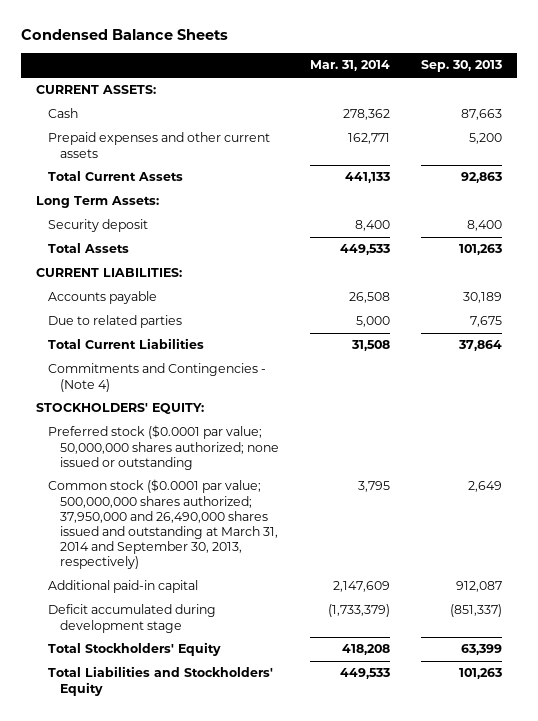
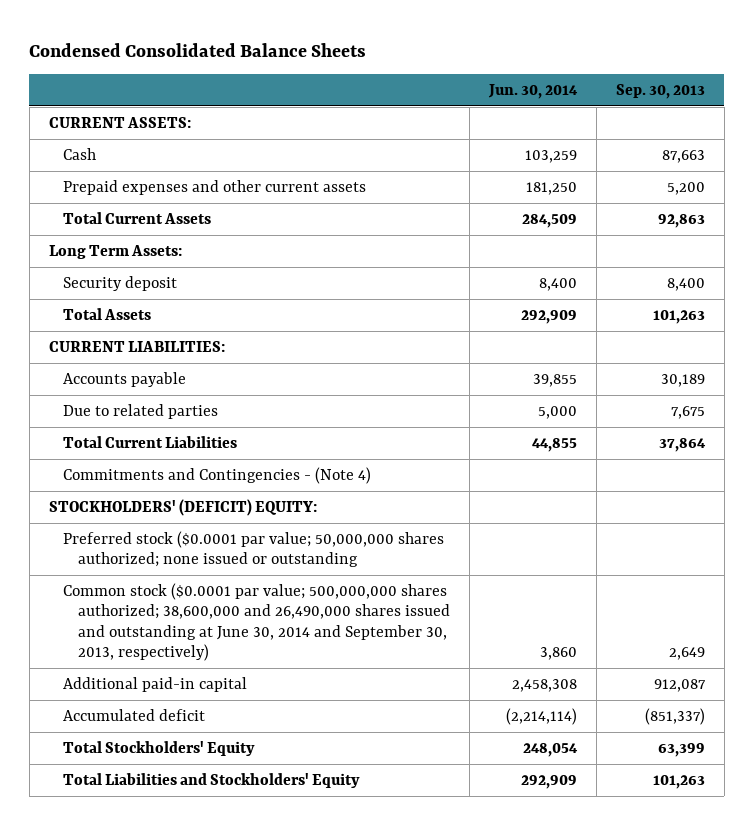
- Condensed Balance Sheets
+ Condensed Consolidated Balance Sheets
- | Mar. 31, 2014 | Sep. 30, 2013
+ | Jun. 30, 2014 | Sep. 30, 2013
- STOCKHOLDERS' EQUITY:
+ STOCKHOLDERS' (DEFICIT) EQUITY:
- Common stock ($0.0001 par value; 500,000,000 shares authorized; 37,950,000 and 26,490,000 shares issued and outstanding at March 31, 2014 and September 30, 2013, respectively) | 3,795 | 2,649
+ Common stock ($0.0001 par value; 500,000,000 shares authorized; 38,600,000 and 26,490,000 shares issued and outstanding at June 30, 2014 and September 30, 2013, respectively) | 3,860 | 2,649
- Deficit accumulated during development stage | (1,733,379) | (851,337)
+ Accumulated deficit | (2,214,114) | (851,337)

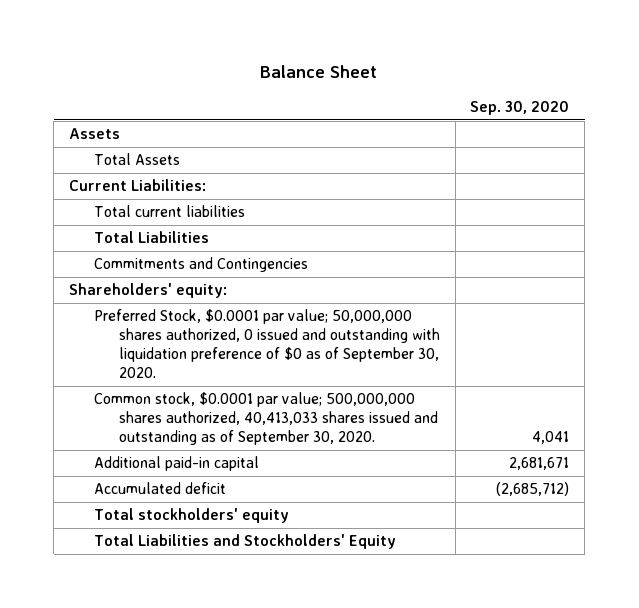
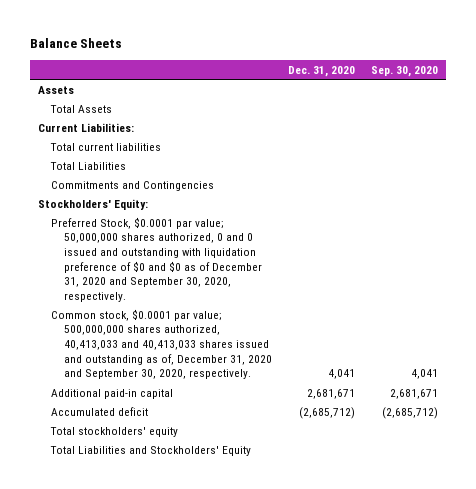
- Balance Sheet
+ Balance Sheets
- | Sep. 30, 2020
+ | Dec. 31, 2020 | Sep. 30, 2020
- Shareholders' equity:
- Preferred Stock, $0.0001 par value; 50,000,000 shares authorized, 0 issued and outstanding with liquidation preference of $0 as of September 30, 2020.
- Common stock, $0.0001 par value; 500,000,000 shares authorized, 40,413,033 shares issued and outstanding as of September 30, 2020. | 4,041
+ Stockholders' Equity:
+ Preferred Stock, $0.0001 par value; 50,000,000 shares authorized, 0 and 0 issued and outstanding with liquidation preference of $0 and $0 as of December 31, 2020 and September 30, 2020, respectively.
+ Common stock, $0.0001 par value; 500,000,000 shares authorized, 40,413,033 and 40,413,033 shares issued and outstanding as of, December 31, 2020 and September 30, 2020, respectively. | 4,041 | 4,041

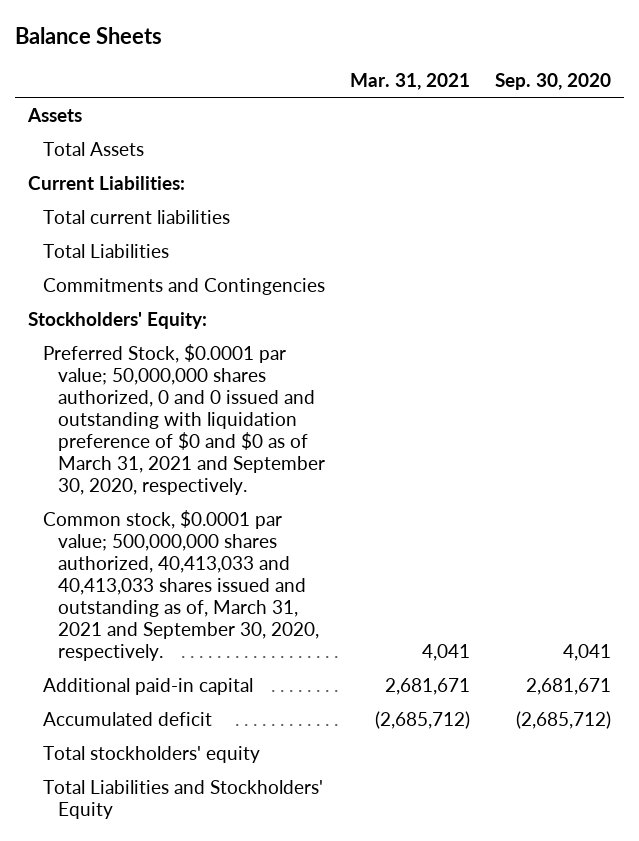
- | Dec. 31, 2020 | Sep. 30, 2020
+ | Mar. 31, 2021 | Sep. 30, 2020
- Preferred Stock, $0.0001 par value; 50,000,000 shares authorized, 0 and 0 issued and outstanding with liquidation preference of $0 and $0 as of December 31, 2020 and September 30, 2020, respectively.
- Common stock, $0.0001 par value; 500,000,000 shares authorized, 40,413,033 and 40,413,033 shares issued and outstanding as of, December 31, 2020 and September 30, 2020, respectively. | 4,041 | 4,041
+ Preferred Stock, $0.0001 par value; 50,000,000 shares authorized, 0 and 0 issued and outstanding with liquidation preference of $0 and $0 as of March 31, 2021 and September 30, 2020, respectively.
+ Common stock, $0.0001 par value; 500,000,000 shares authorized, 40,413,033 and 40,413,033 shares issued and outstanding as of, March 31, 2021 and September 30, 2020, respectively. | 4,041 | 4,041

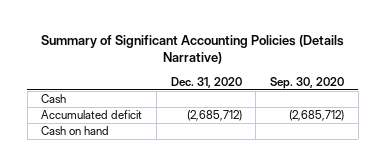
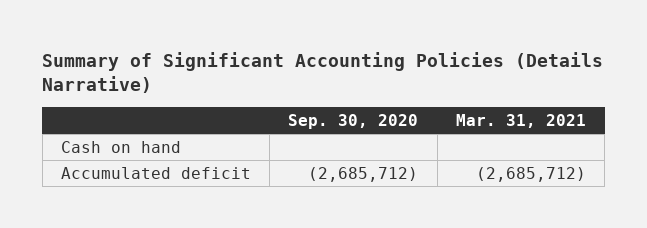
- | Dec. 31, 2020 | Sep. 30, 2020
+ | Sep. 30, 2020 | Mar. 31, 2021
- Cash
moved down: Accumulated deficit | (2,685,712) | (2,685,712)

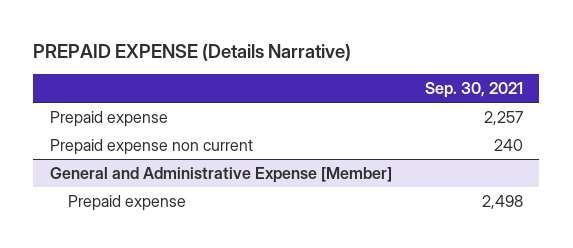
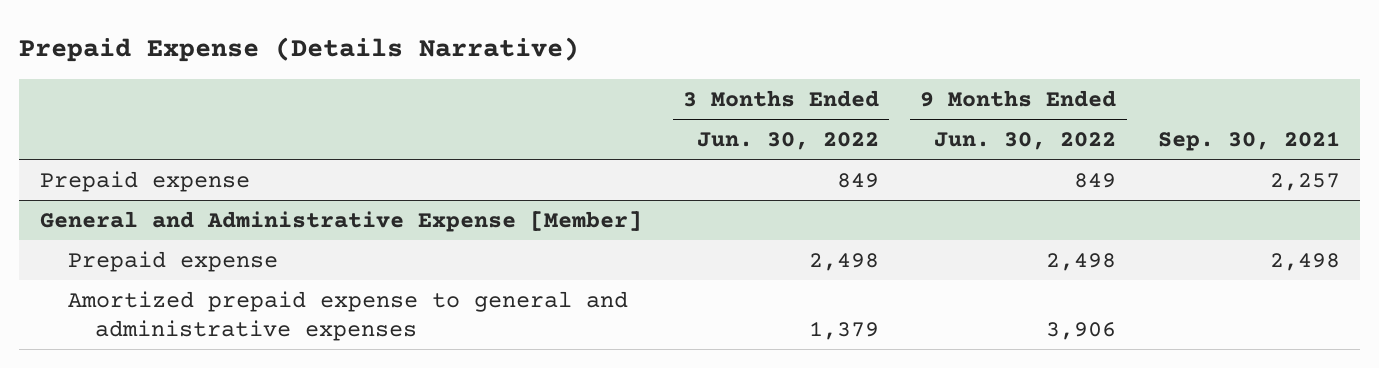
- PREPAID EXPENSE (Details Narrative)
+ Prepaid Expense (Details Narrative)
- | Sep. 30, 2021
+ | 3 Months Ended Jun. 30, 2022 | 9 Months Ended Jun. 30, 2022 | Sep. 30, 2021
- Prepaid expense non current | 240
@ General and Administrative Expense [Member]
+ Amortized prepaid expense to general and administrative expenses | 1,379 | 3,906 |

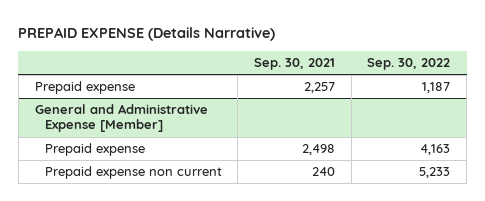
- Prepaid Expense (Details Narrative)
+ PREPAID EXPENSE (Details Narrative)
- | 3 Months Ended Jun. 30, 2022 | 9 Months Ended Jun. 30, 2022 | Sep. 30, 2021
+ | Sep. 30, 2021 | Sep. 30, 2022
@ General and Administrative Expense [Member]
- Amortized prepaid expense to general and administrative expenses | 1,379 | 3,906 |
+ Prepaid expense non current | 240 | 5,233

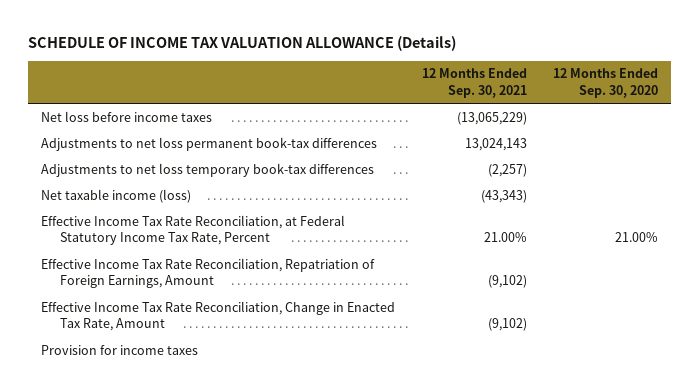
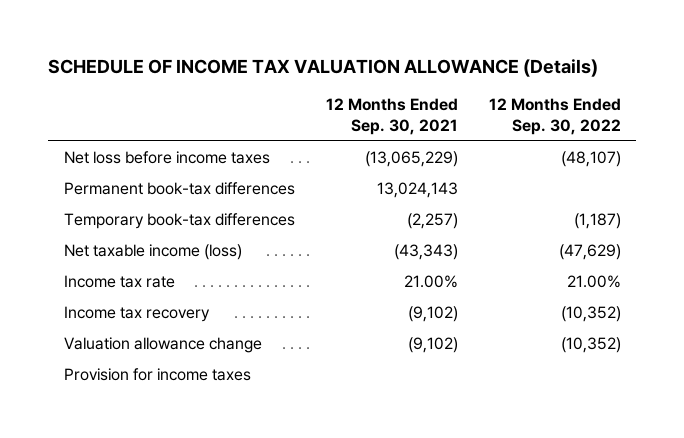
- | 12 Months Ended Sep. 30, 2021 | 12 Months Ended Sep. 30, 2020
+ | 12 Months Ended Sep. 30, 2021 | 12 Months Ended Sep. 30, 2022
- Adjustments to net loss permanent book-tax differences | 13,024,143 |
- Adjustments to net loss temporary book-tax differences | (2,257) |
+ Permanent book-tax differences | 13,024,143 |
+ Temporary book-tax differences | (2,257) | (1,187)
- Effective Income Tax Rate Reconciliation, at Federal Statutory Income Tax Rate, Percent | 21.00% | 21.00%
- Effective Income Tax Rate Reconciliation, Repatriation of Foreign Earnings, Amount | (9,102) |
- Effective Income Tax Rate Reconciliation, Change in Enacted Tax Rate, Amount | (9,102) |
+ Income tax rate | 21.00% | 21.00%
+ Income tax recovery | (9,102) | (10,352)
+ Valuation allowance change | (9,102) | (10,352)

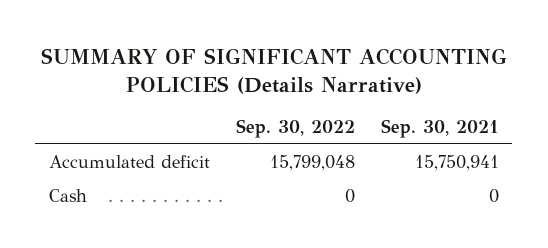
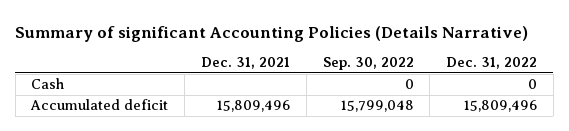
- SUMMARY OF SIGNIFICANT ACCOUNTING POLICIES (Details Narrative)
+ Summary of significant Accounting Policies (Details Narrative)
- | Sep. 30, 2022 | Sep. 30, 2021
+ | Dec. 31, 2021 | Sep. 30, 2022 | Dec. 31, 2022
moved down: Accumulated deficit | 15,809,496 | 15,799,048 | 15,809,496

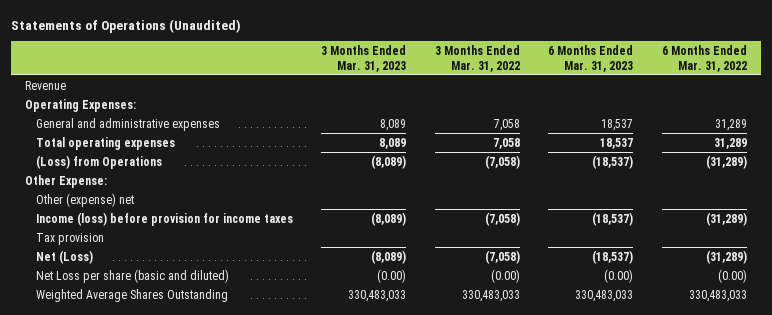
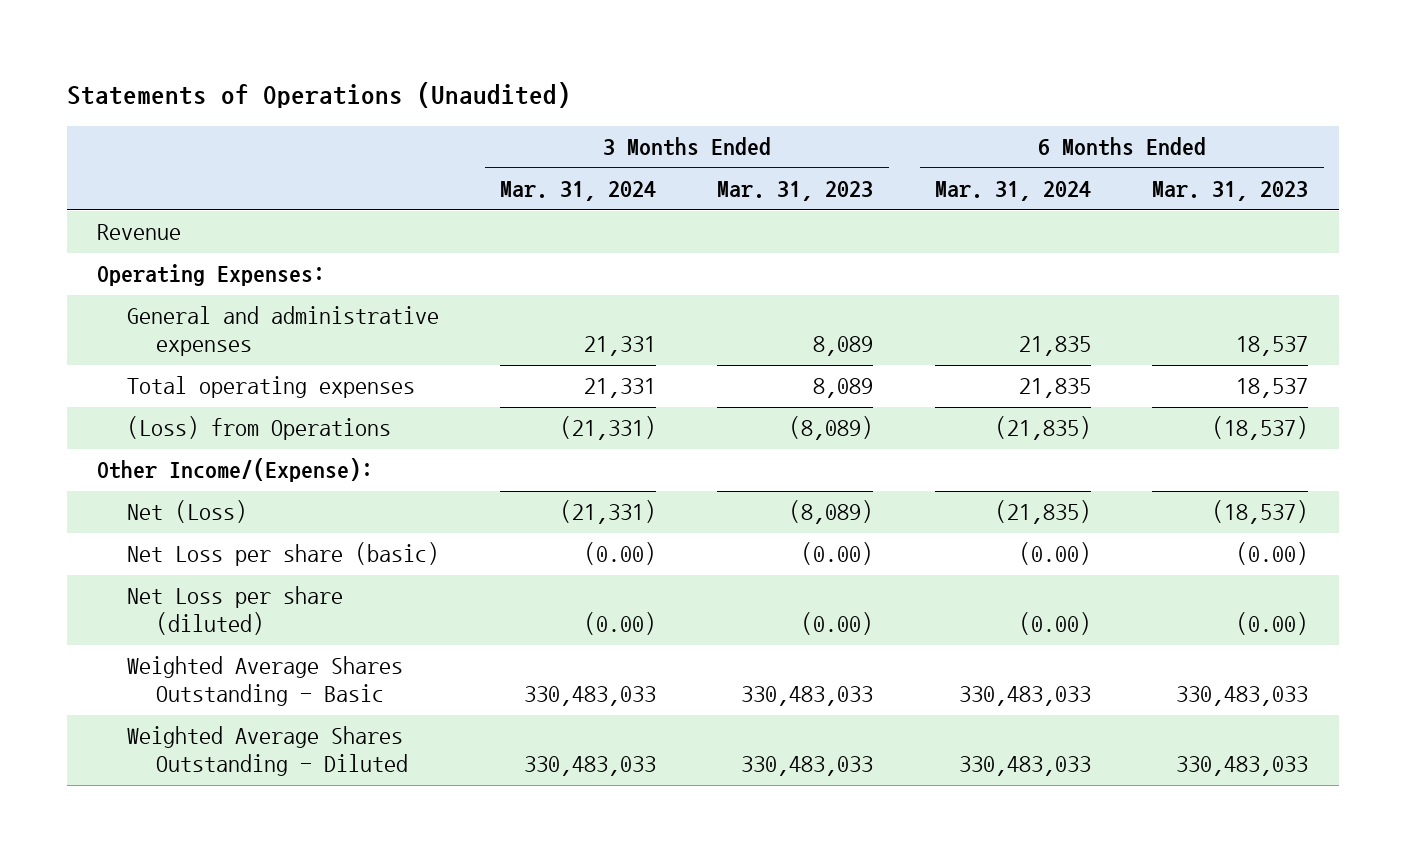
- | 3 Months Ended Mar. 31, 2023 | 3 Months Ended Mar. 31, 2022 | 6 Months Ended Mar. 31, 2023 | 6 Months Ended Mar. 31, 2022
+ | 3 Months Ended Mar. 31, 2024 | 3 Months Ended Mar. 31, 2023 | 6 Months Ended Mar. 31, 2024 | 6 Months Ended Mar. 31, 2023
- Other Expense:
- Other (expense) net
- Income (loss) before provision for income taxes | (8,089) | (7,058) | (18,537) | (31,289)
- Tax provision
+ Other Income/(Expense):
- Net Loss per share (basic and diluted) | (0.00) | (0.00) | (0.00) | (0.00)
- Weighted Average Shares Outstanding | 330,483,033 | 330,483,033 | 330,483,033 | 330,483,033
+ Net Loss per share (basic) | (0.00) | (0.00) | (0.00) | (0.00)
+ Net Loss per share (diluted) | (0.00) | (0.00) | (0.00) | (0.00)
+ Weighted Average Shares Outstanding - Basic | 330,483,033 | 330,483,033 | 330,483,033 | 330,483,033
+ Weighted Average Shares Outstanding - Diluted | 330,483,033 | 330,483,033 | 330,483,033 | 330,483,033

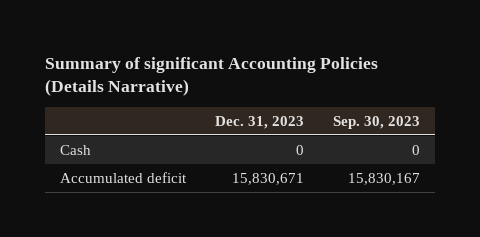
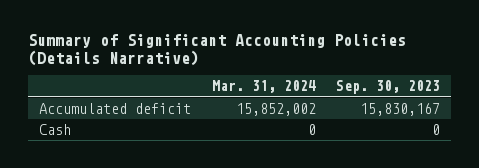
- Summary of significant Accounting Policies (Details Narrative)
+ Summary of Significant Accounting Policies (Details Narrative)
- | Dec. 31, 2023 | Sep. 30, 2023
+ | Mar. 31, 2024 | Sep. 30, 2023
moved down: Cash | 0 | 0

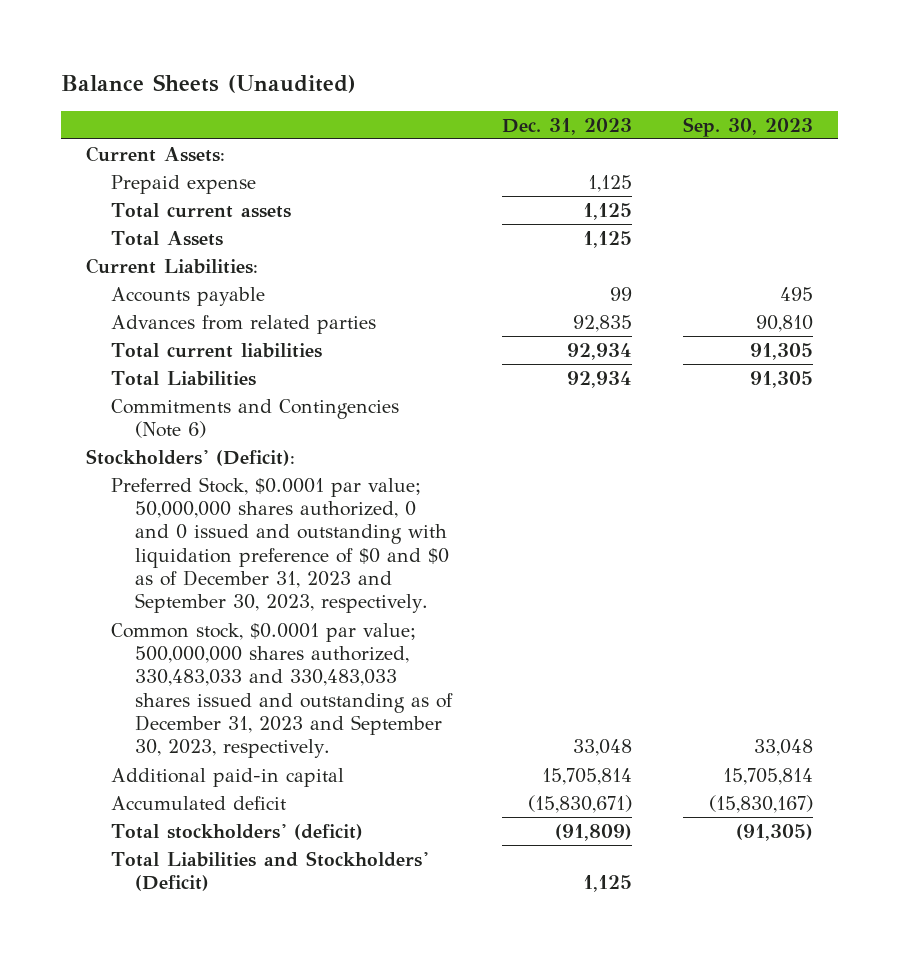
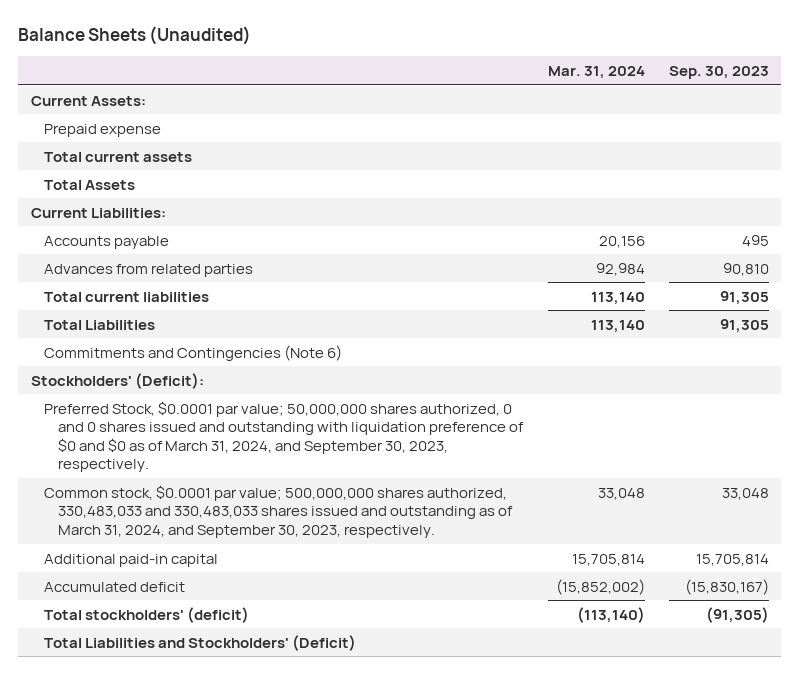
- | Dec. 31, 2023 | Sep. 30, 2023
+ | Mar. 31, 2024 | Sep. 30, 2023
- Preferred Stock, $0.0001 par value; 50,000,000 shares authorized, 0 and 0 issued and outstanding with liquidation preference of $0 and $0 as of December 31, 2023 and September 30, 2023, respectively.
- Common stock, $0.0001 par value; 500,000,000 shares authorized, 330,483,033 and 330,483,033 shares issued and outstanding as of December 31, 2023 and September 30, 2023, respectively. | 33,048 | 33,048
+ Preferred Stock, $0.0001 par value; 50,000,000 shares authorized, 0 and 0 shares issued and outstanding with liquidation preference of $0 and $0 as of March 31, 2024, and September 30, 2023, respectively.
+ Common stock, $0.0001 par value; 500,000,000 shares authorized, 330,483,033 and 330,483,033 shares issued and outstanding as of March 31, 2024, and September 30, 2023, respectively. | 33,048 | 33,048

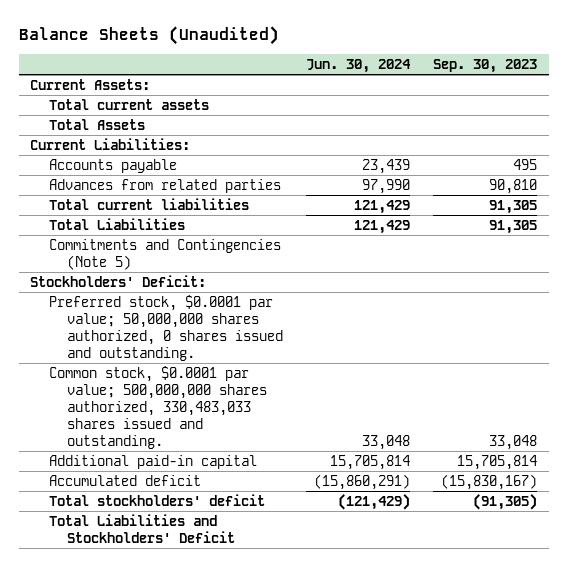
- | Mar. 31, 2024 | Sep. 30, 2023
+ | Jun. 30, 2024 | Sep. 30, 2023
- Prepaid expense
- Commitments and Contingencies (Note 6)
- Stockholders' (Deficit):
- Preferred Stock, $0.0001 par value; 50,000,000 shares authorized, 0 and 0 shares issued and outstanding with liquidation preference of $0 and $0 as of March 31, 2024, and September 30, 2023, respectively.
- Common stock, $0.0001 par value; 500,000,000 shares authorized, 330,483,033 and 330,483,033 shares issued and outstanding as of March 31, 2024, and September 30, 2023, respectively. | 33,048 | 33,048
+ Commitments and Contingencies (Note 5)
+ Stockholders' Deficit:
+ Preferred stock, $0.0001 par value; 50,000,000 shares authorized, 0 shares issued and outstanding.
+ Common stock, $0.0001 par value; 500,000,000 shares authorized, 330,483,033 shares issued and outstanding. | 33,048 | 33,048
- Total stockholders' (deficit) | (113,140) | (91,305)
- Total Liabilities and Stockholders' (Deficit)
+ Total stockholders' deficit | (121,429) | (91,305)
+ Total Liabilities and Stockholders' Deficit

